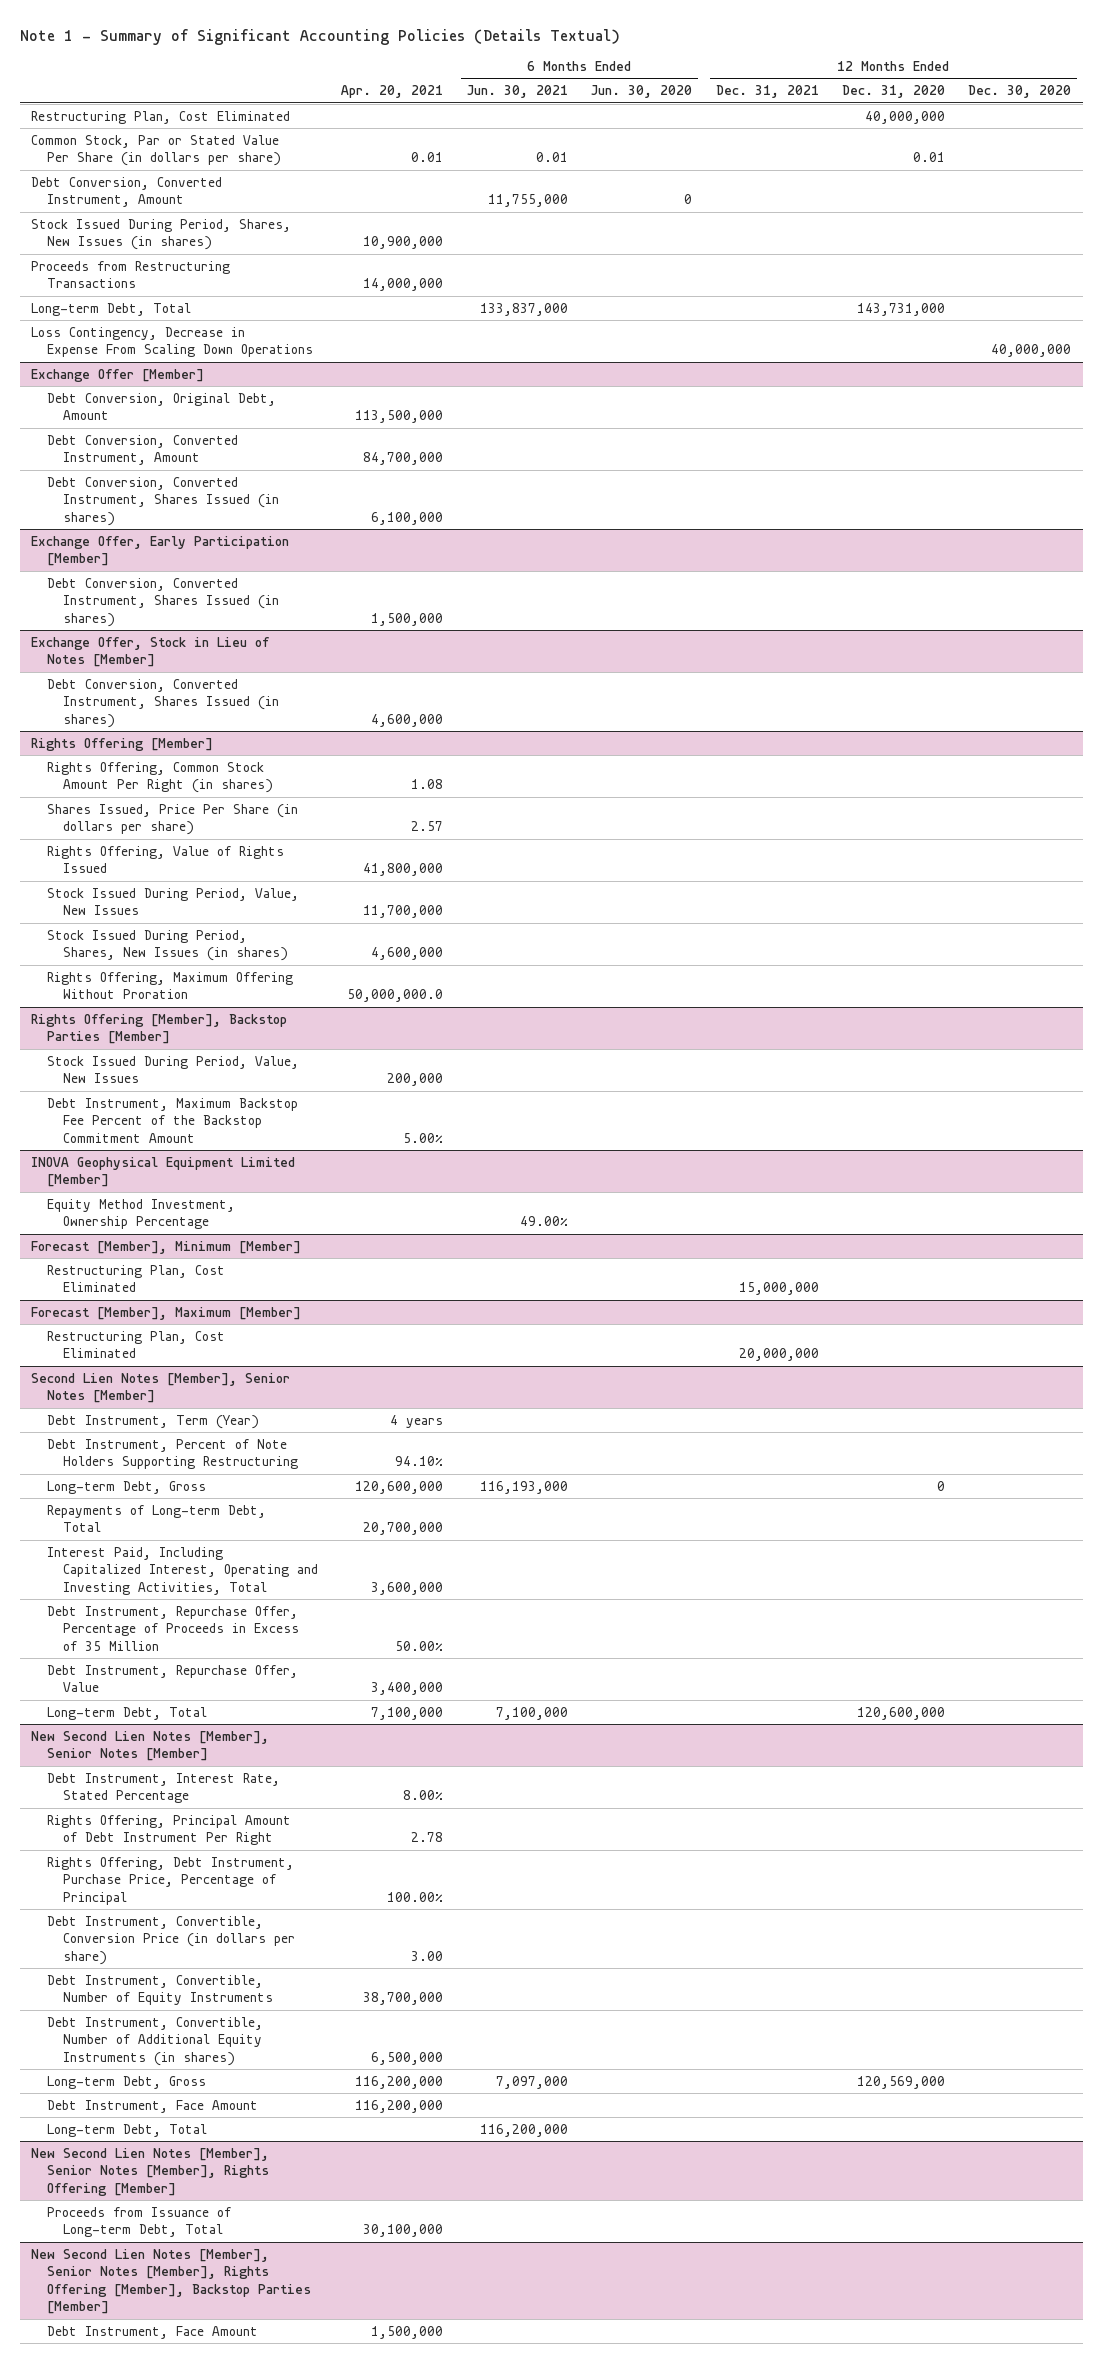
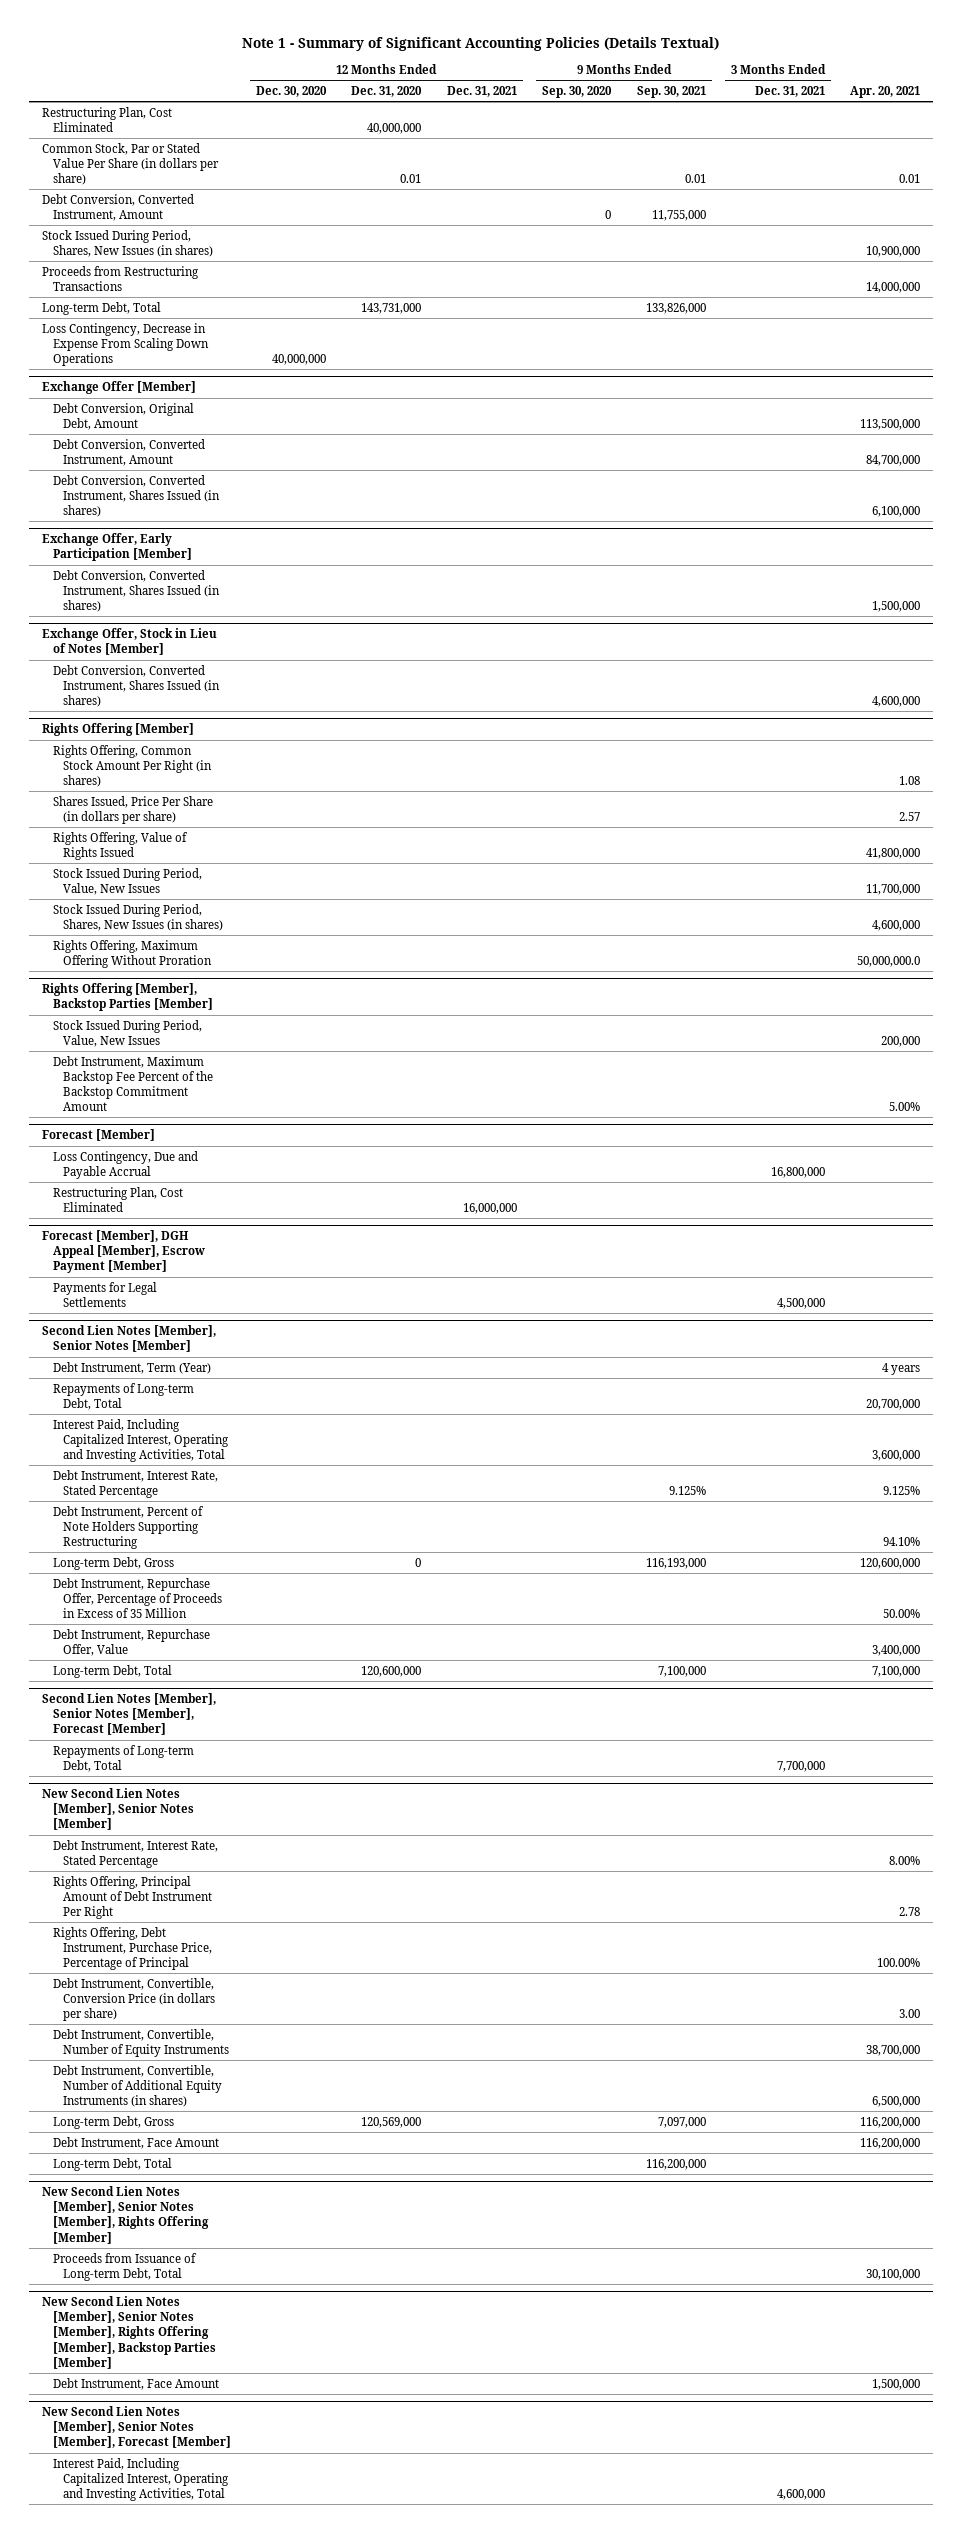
- | Apr. 20, 2021 | 6 Months Ended Jun. 30, 2021 | 6 Months Ended Jun. 30, 2020 | 12 Months Ended Dec. 31, 2021 | 12 Months Ended Dec. 31, 2020 | 12 Months Ended Dec. 30, 2020
+ | 12 Months Ended Dec. 30, 2020 | 12 Months Ended Dec. 31, 2020 | 12 Months Ended Dec. 31, 2021 | 9 Months Ended Sep. 30, 2020 | 9 Months Ended Sep. 30, 2021 | 3 Months Ended Dec. 31, 2021 | Apr. 20, 2021
- INOVA Geophysical Equipment Limited [Member]
- Equity Method Investment, Ownership Percentage | | 49.00% | | | |
- Forecast [Member], Minimum [Member]
- Restructuring Plan, Cost Eliminated | | | | 15,000,000 | |
- Forecast [Member], Maximum [Member]
- Restructuring Plan, Cost Eliminated | | | | 20,000,000 | |
+ Forecast [Member]
+ Loss Contingency, Due and Payable Accrual | | | | | | 16,800,000 |
+ Restructuring Plan, Cost Eliminated | | | 16,000,000 | | | |
+ Forecast [Member], DGH Appeal [Member], Escrow Payment [Member]
+ Payments for Legal Settlements | | | | | | 4,500,000 |
@ Second Lien Notes [Member], Senior Notes [Member]
+ Debt Instrument, Interest Rate, Stated Percentage | | | | | 9.125% | | 9.125%
moved down: Debt Instrument, Percent of Note Holders Supporting Restructuring | | | | | | | 94.10%
moved down: Long-term Debt, Gross | | 0 | | | 116,193,000 | | 120,600,000
+ Second Lien Notes [Member], Senior Notes [Member], Forecast [Member]
+ Repayments of Long-term Debt, Total | | | | | | 7,700,000 |
+ New Second Lien Notes [Member], Senior Notes [Member], Forecast [Member]
+ Interest Paid, Including Capitalized Interest, Operating and Investing Activities, Total | | | | | | 4,600,000 |

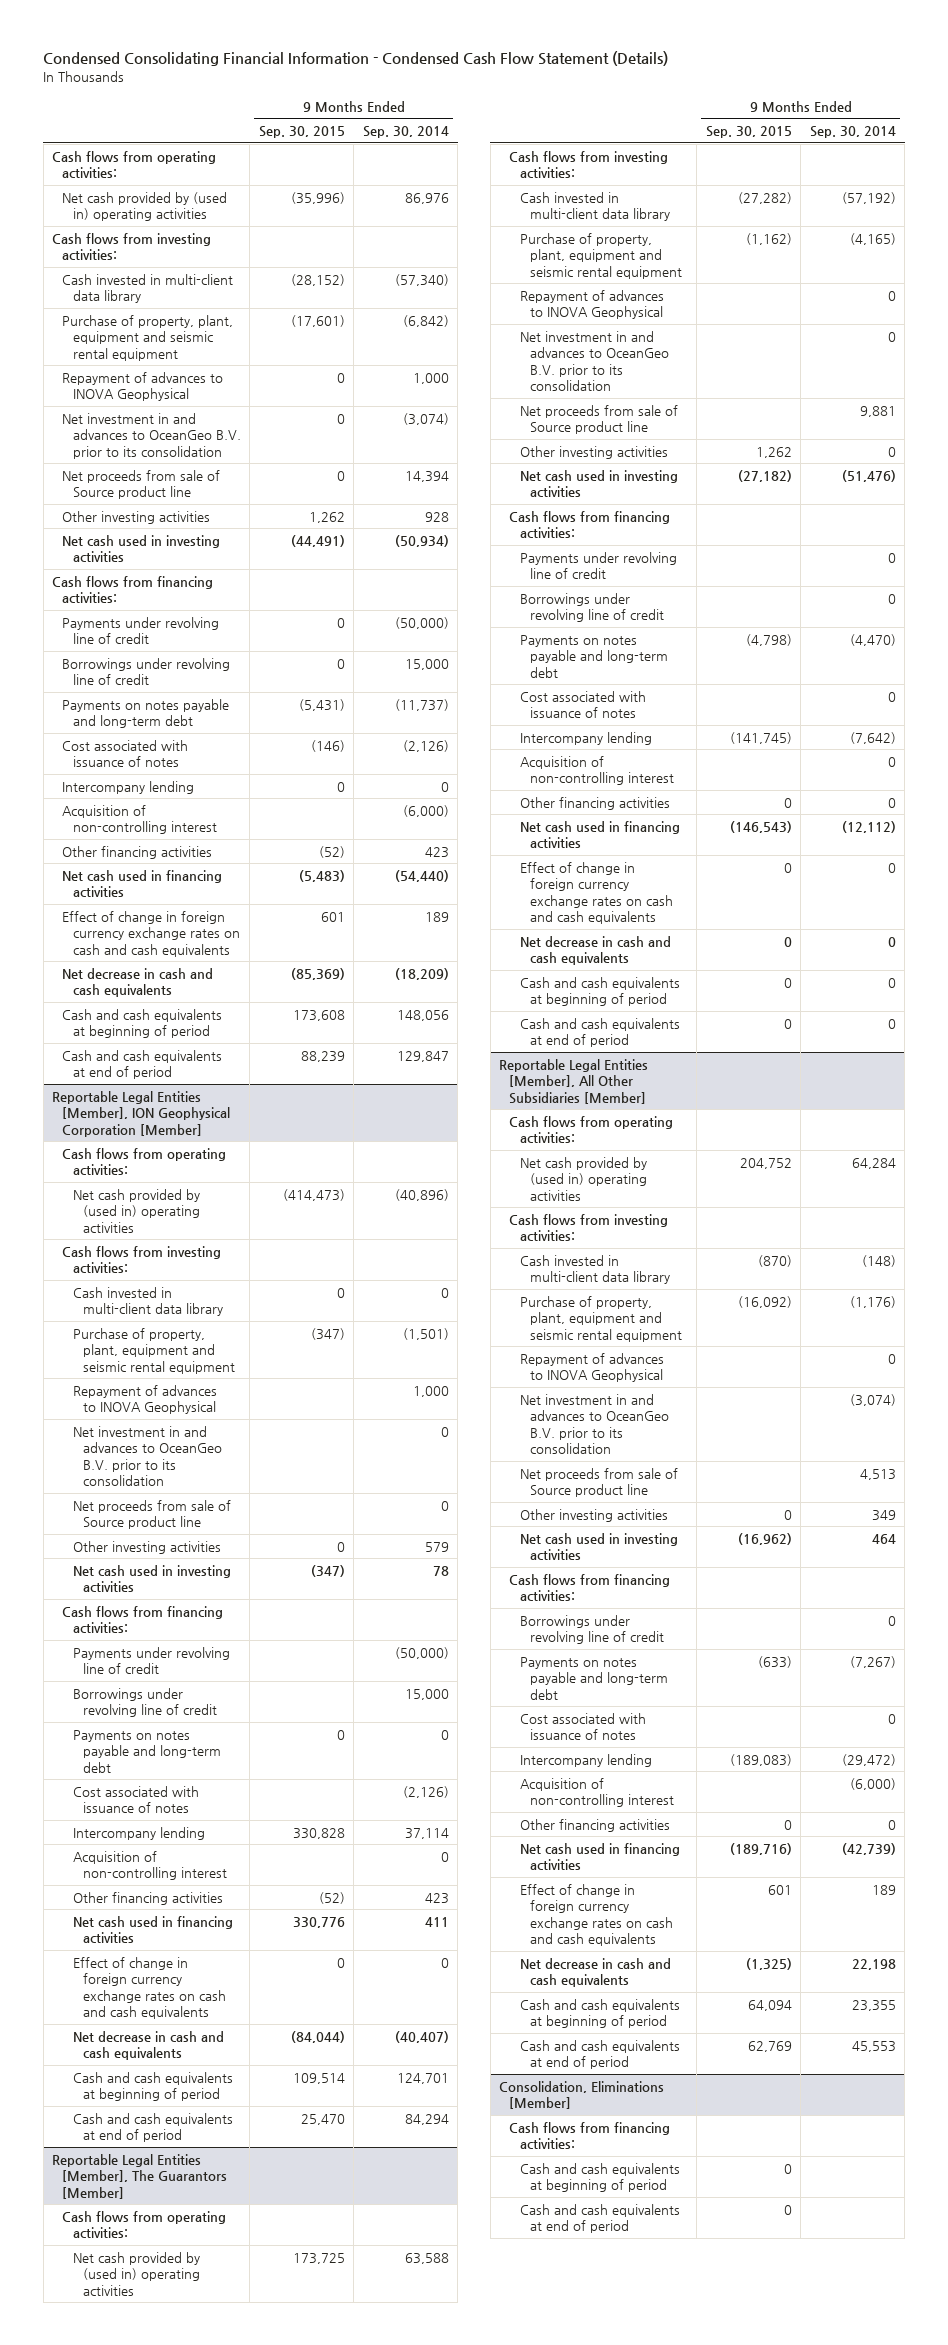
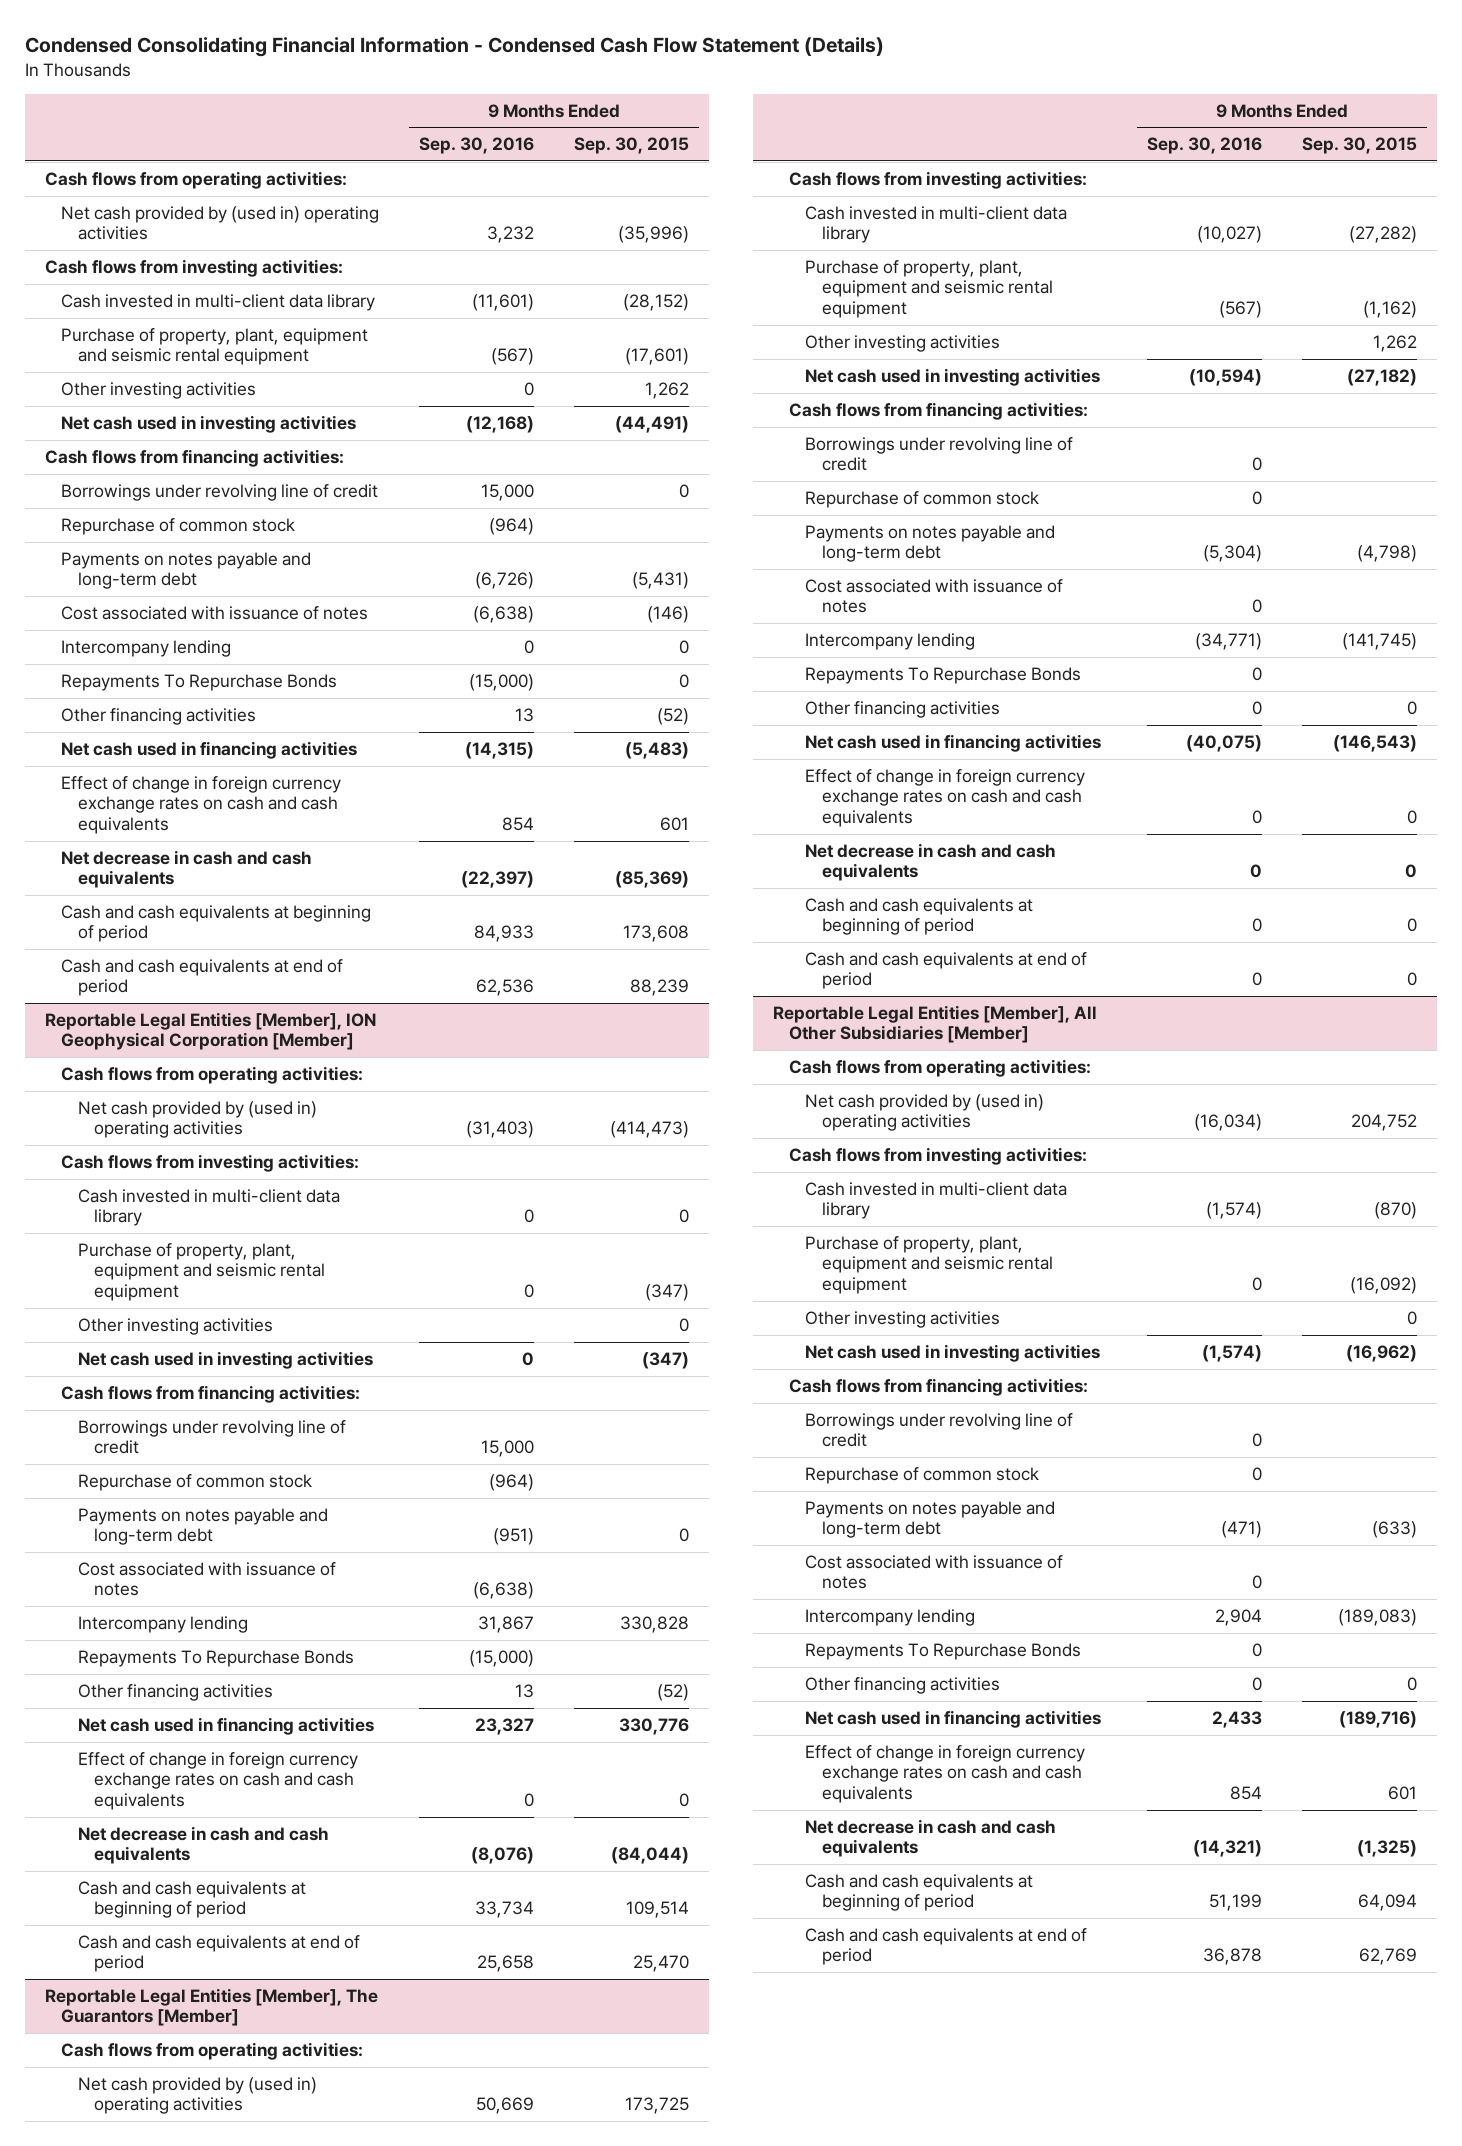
- | 9 Months Ended Sep. 30, 2015 | 9 Months Ended Sep. 30, 2014
+ | 9 Months Ended Sep. 30, 2016 | 9 Months Ended Sep. 30, 2015
- Repayment of advances to INOVA Geophysical | 0 | 1,000
- Net investment in and advances to OceanGeo B.V. prior to its consolidation | 0 | (3,074)
- Net proceeds from sale of Source product line | 0 | 14,394
- Payments under revolving line of credit | 0 | (50,000)
+ Repurchase of common stock | (964) |
- Acquisition of non-controlling interest | | (6,000)
+ Repayments To Repurchase Bonds | (15,000) | 0
@ Reportable Legal Entities [Member], ION Geophysical Corporation [Member]
- Repayment of advances to INOVA Geophysical | | 1,000
- Net investment in and advances to OceanGeo B.V. prior to its consolidation | | 0
- Net proceeds from sale of Source product line | | 0
- Payments under revolving line of credit | | (50,000)
+ Repurchase of common stock | (964) |
- Acquisition of non-controlling interest | | 0
+ Repayments To Repurchase Bonds | (15,000) |
@ Reportable Legal Entities [Member], The Guarantors [Member]
- Repayment of advances to INOVA Geophysical | | 0
- Net investment in and advances to OceanGeo B.V. prior to its consolidation | | 0
- Net proceeds from sale of Source product line | | 9,881
- Payments under revolving line of credit | | 0
+ Repurchase of common stock | 0 |
- Acquisition of non-controlling interest | | 0
+ Repayments To Repurchase Bonds | 0 |
@ Reportable Legal Entities [Member], All Other Subsidiaries [Member]
- Repayment of advances to INOVA Geophysical | | 0
- Net investment in and advances to OceanGeo B.V. prior to its consolidation | | (3,074)
- Net proceeds from sale of Source product line | | 4,513
+ Repurchase of common stock | 0 |
- Acquisition of non-controlling interest | | (6,000)
+ Repayments To Repurchase Bonds | 0 |
- Consolidation, Eliminations [Member]
- Cash flows from financing activities:
- Cash and cash equivalents at beginning of period | 0 |
- Cash and cash equivalents at end of period | 0 |

